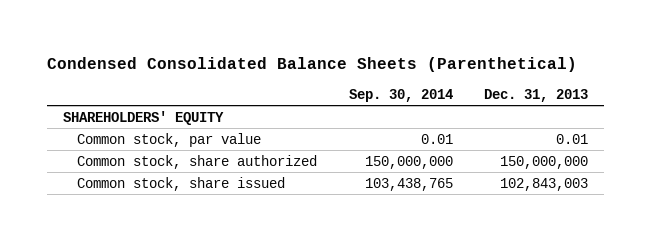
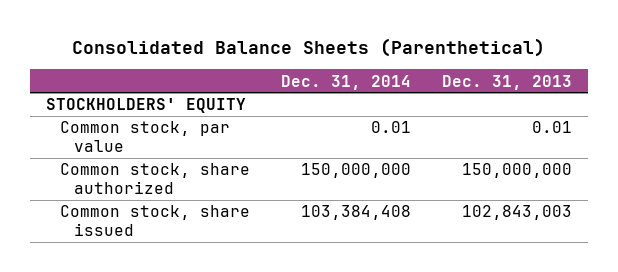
- Condensed Consolidated Balance Sheets (Parenthetical)
+ Consolidated Balance Sheets (Parenthetical)
- | Sep. 30, 2014 | Dec. 31, 2013
+ | Dec. 31, 2014 | Dec. 31, 2013
- SHAREHOLDERS' EQUITY
+ STOCKHOLDERS' EQUITY

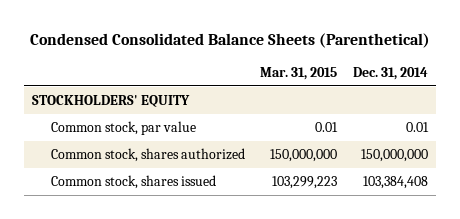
- Consolidated Balance Sheets (Parenthetical)
+ Condensed Consolidated Balance Sheets (Parenthetical)
- | Dec. 31, 2014 | Dec. 31, 2013
+ | Mar. 31, 2015 | Dec. 31, 2014
- Common stock, share authorized | 150,000,000 | 150,000,000
- Common stock, share issued | 103,384,408 | 102,843,003
+ Common stock, shares authorized | 150,000,000 | 150,000,000
+ Common stock, shares issued | 103,299,223 | 103,384,408

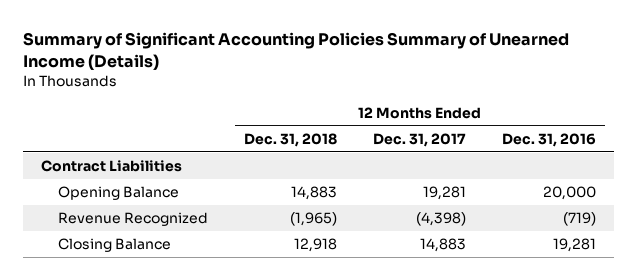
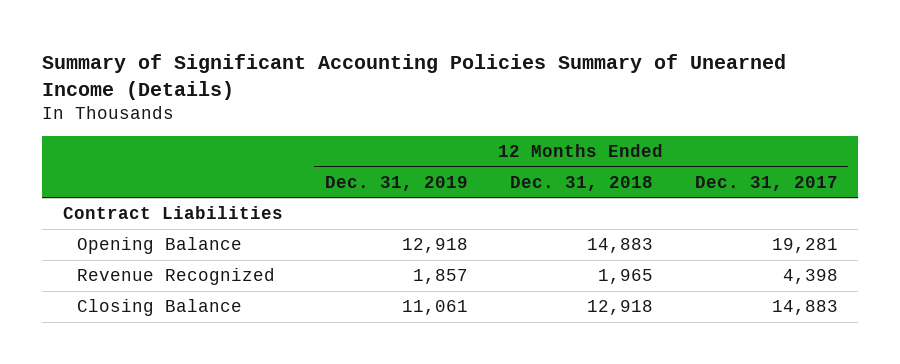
- | 12 Months Ended Dec. 31, 2018 | 12 Months Ended Dec. 31, 2017 | 12 Months Ended Dec. 31, 2016
+ | 12 Months Ended Dec. 31, 2019 | 12 Months Ended Dec. 31, 2018 | 12 Months Ended Dec. 31, 2017
- Revenue Recognized | (1,965) | (4,398) | (719)
+ Revenue Recognized | 1,857 | 1,965 | 4,398

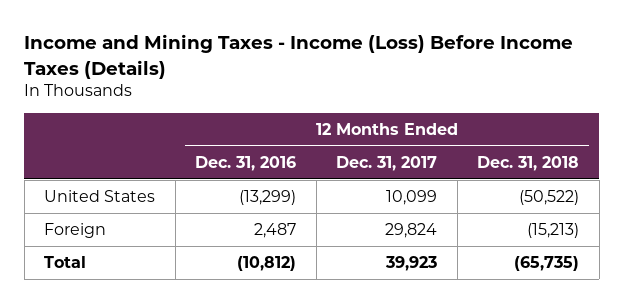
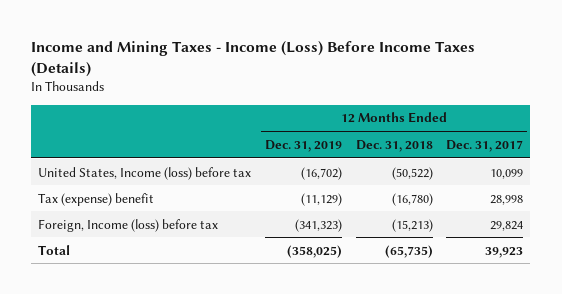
- | 12 Months Ended Dec. 31, 2016 | 12 Months Ended Dec. 31, 2017 | 12 Months Ended Dec. 31, 2018
+ | 12 Months Ended Dec. 31, 2019 | 12 Months Ended Dec. 31, 2018 | 12 Months Ended Dec. 31, 2017
- United States | (13,299) | 10,099 | (50,522)
- Foreign | 2,487 | 29,824 | (15,213)
+ United States, Income (loss) before tax | (16,702) | (50,522) | 10,099
+ Tax (expense) benefit | (11,129) | (16,780) | 28,998
+ Foreign, Income (loss) before tax | (341,323) | (15,213) | 29,824

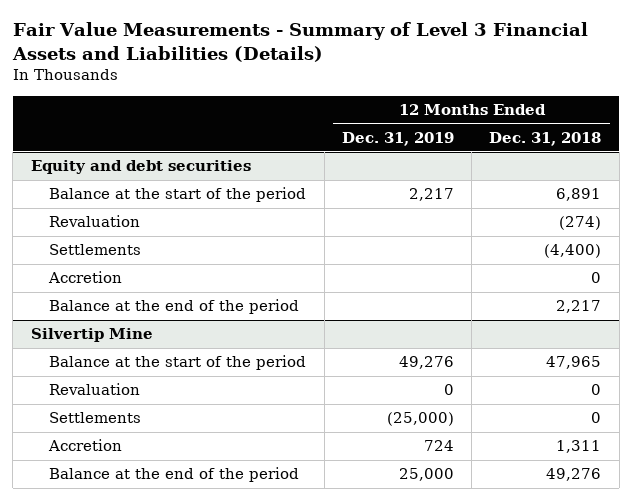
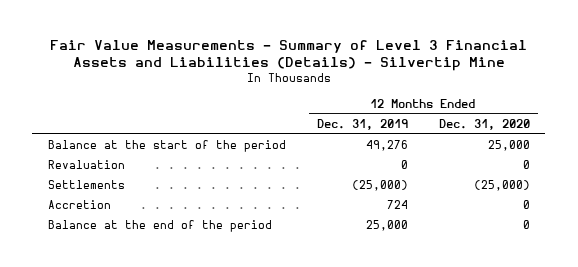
- Fair Value Measurements - Summary of Level 3 Financial Assets and Liabilities (Details)
+ Fair Value Measurements - Summary of Level 3 Financial Assets and Liabilities (Details) - Silvertip Mine
- | 12 Months Ended Dec. 31, 2019 | 12 Months Ended Dec. 31, 2018
+ | 12 Months Ended Dec. 31, 2019 | 12 Months Ended Dec. 31, 2020
- Equity and debt securities
- Balance at the start of the period | 2,217 | 6,891
- Revaluation | | (274)
- Settlements | | (4,400)
- Accretion | | 0
- Balance at the end of the period | | 2,217
- Silvertip Mine

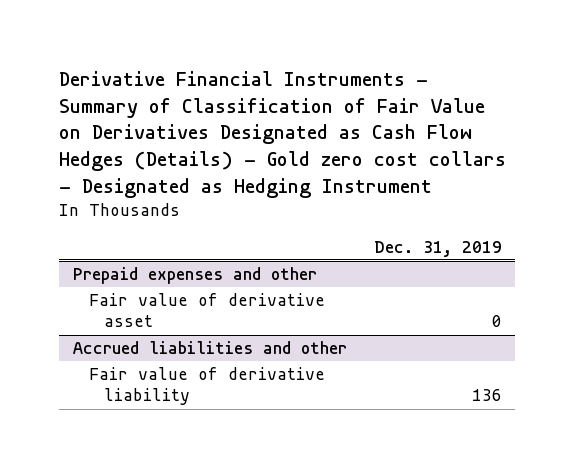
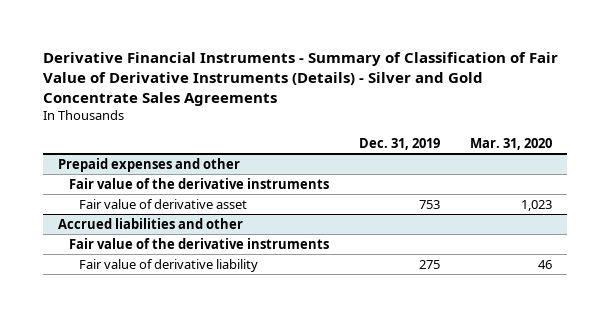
- Derivative Financial Instruments - Summary of Classification of Fair Value on Derivatives Designated as Cash Flow Hedges (Details) - Gold zero cost collars - Designated as Hedging Instrument
+ Derivative Financial Instruments - Summary of Classification of Fair Value of Derivative Instruments (Details) - Silver and Gold Concentrate Sales Agreements
- | Dec. 31, 2019
+ | Dec. 31, 2019 | Mar. 31, 2020
@ Prepaid expenses and other
- Fair value of derivative asset | 0
+ Fair value of the derivative instruments
+ Fair value of derivative asset | 753 | 1,023
@ Accrued liabilities and other
- Fair value of derivative liability | 136
+ Fair value of the derivative instruments
+ Fair value of derivative liability | 275 | 46

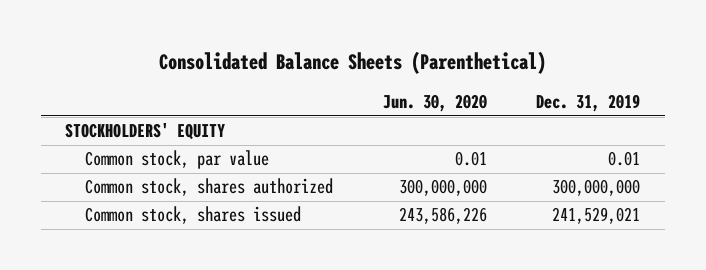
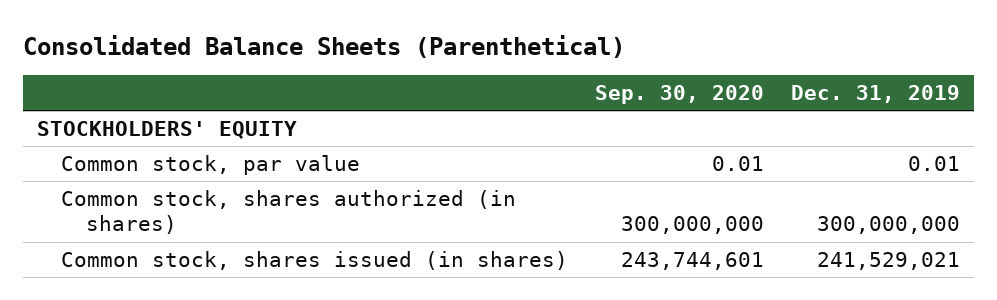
- | Jun. 30, 2020 | Dec. 31, 2019
+ | Sep. 30, 2020 | Dec. 31, 2019
- Common stock, shares authorized | 300,000,000 | 300,000,000
- Common stock, shares issued | 243,586,226 | 241,529,021
+ Common stock, shares authorized (in shares) | 300,000,000 | 300,000,000
+ Common stock, shares issued (in shares) | 243,744,601 | 241,529,021

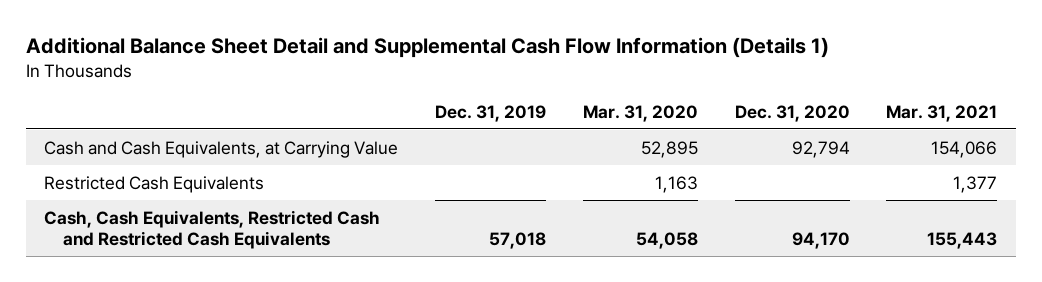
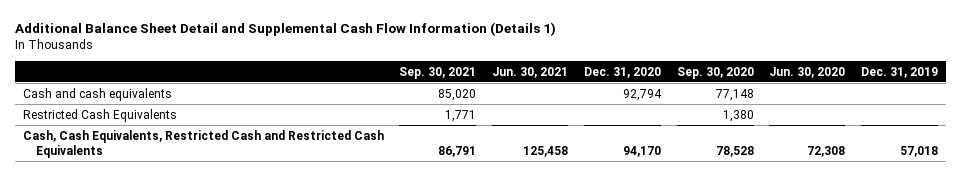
- | Dec. 31, 2019 | Mar. 31, 2020 | Dec. 31, 2020 | Mar. 31, 2021
+ | Sep. 30, 2021 | Jun. 30, 2021 | Dec. 31, 2020 | Sep. 30, 2020 | Jun. 30, 2020 | Dec. 31, 2019
- Cash and Cash Equivalents, at Carrying Value | | 52,895 | 92,794 | 154,066
+ Cash and cash equivalents | 85,020 | | 92,794 | 77,148 | |

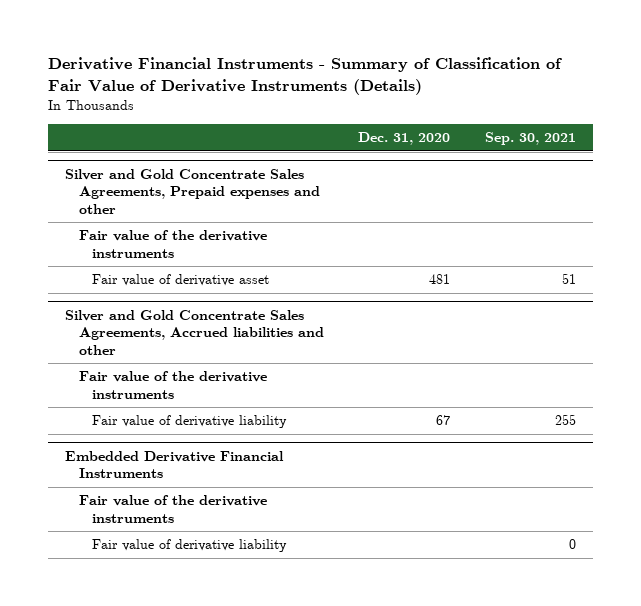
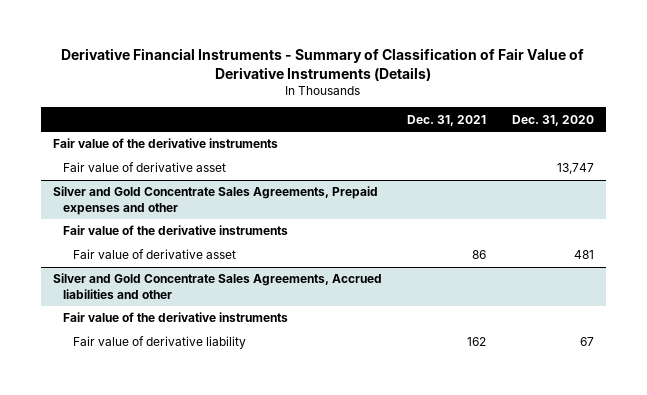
- | Dec. 31, 2020 | Sep. 30, 2021
+ | Dec. 31, 2021 | Dec. 31, 2020
+ Fair value of the derivative instruments
+ Fair value of derivative asset | | 13,747
- Embedded Derivative Financial Instruments
- Fair value of the derivative instruments
- Fair value of derivative liability | | 0

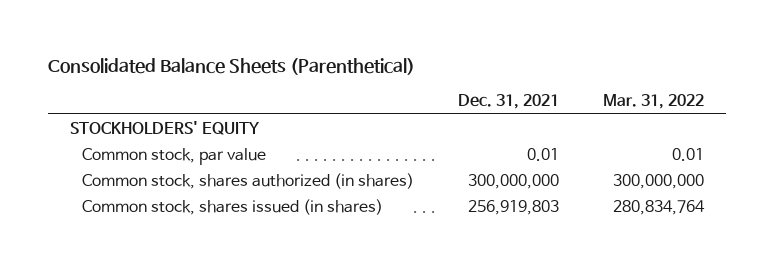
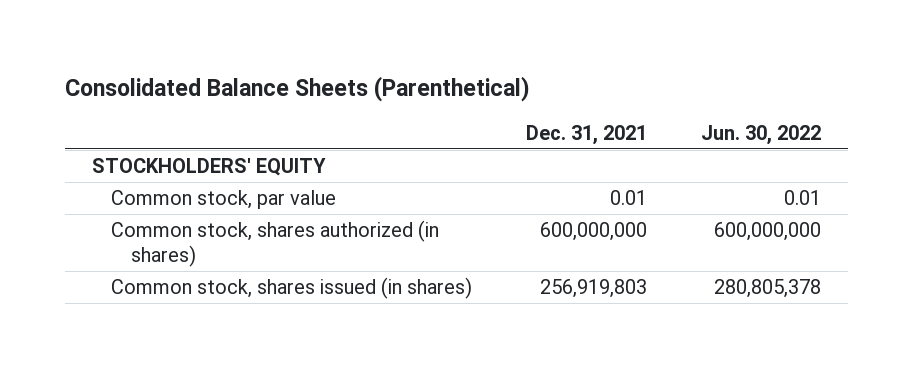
- | Dec. 31, 2021 | Mar. 31, 2022
+ | Dec. 31, 2021 | Jun. 30, 2022
- Common stock, shares authorized (in shares) | 300,000,000 | 300,000,000
+ Common stock, shares authorized (in shares) | 600,000,000 | 600,000,000

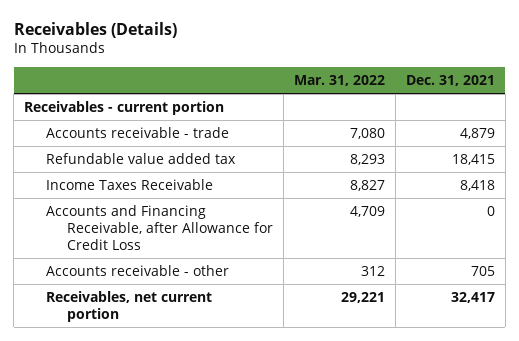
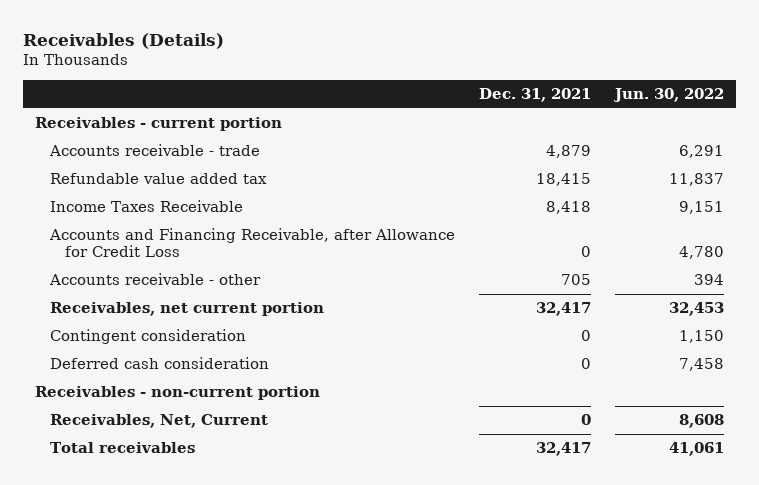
- | Mar. 31, 2022 | Dec. 31, 2021
+ | Dec. 31, 2021 | Jun. 30, 2022
+ Contingent consideration | 0 | 1,150
+ Deferred cash consideration | 0 | 7,458
+ Receivables - non-current portion
+ Receivables, Net, Current | 0 | 8,608
+ Total receivables | 32,417 | 41,061

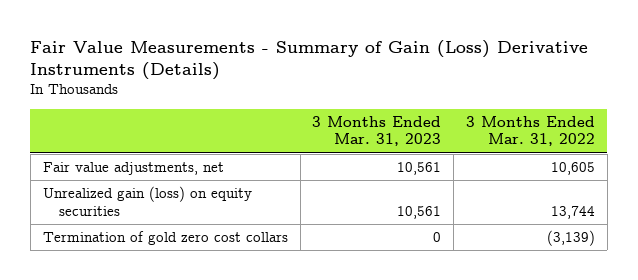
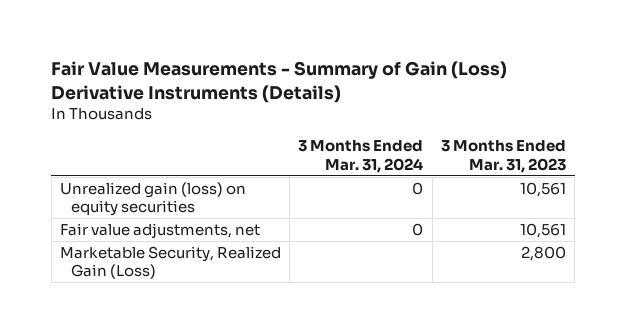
- | 3 Months Ended Mar. 31, 2023 | 3 Months Ended Mar. 31, 2022
+ | 3 Months Ended Mar. 31, 2024 | 3 Months Ended Mar. 31, 2023
- Termination of gold zero cost collars | 0 | (3,139)
moved down: Fair value adjustments, net | 0 | 10,561
+ Marketable Security, Realized Gain (Loss) | | 2,800

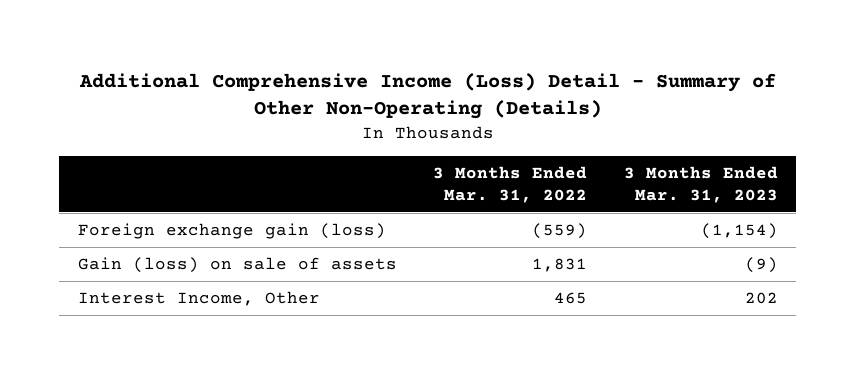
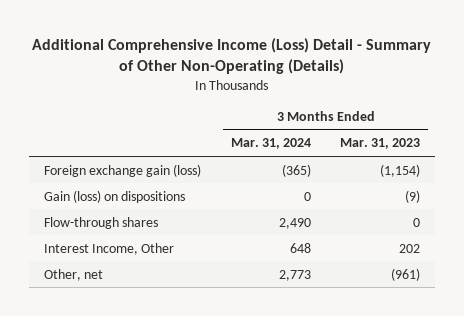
- | 3 Months Ended Mar. 31, 2022 | 3 Months Ended Mar. 31, 2023
+ | 3 Months Ended Mar. 31, 2024 | 3 Months Ended Mar. 31, 2023
- Gain (loss) on sale of assets | 1,831 | (9)
+ Gain (loss) on dispositions | 0 | (9)
+ Flow-through shares | 2,490 | 0
+ Other, net | 2,773 | (961)

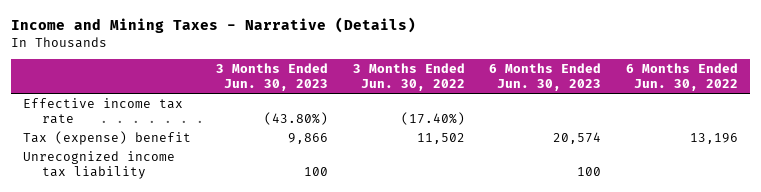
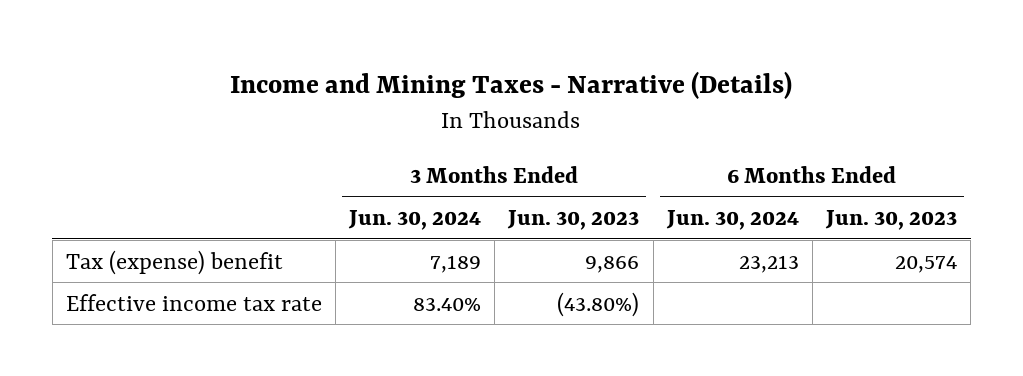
- | 3 Months Ended Jun. 30, 2023 | 3 Months Ended Jun. 30, 2022 | 6 Months Ended Jun. 30, 2023 | 6 Months Ended Jun. 30, 2022
+ | 3 Months Ended Jun. 30, 2024 | 3 Months Ended Jun. 30, 2023 | 6 Months Ended Jun. 30, 2024 | 6 Months Ended Jun. 30, 2023
- Unrecognized income tax liability | 100 | | 100 |
moved down: Effective income tax rate | 83.40% | (43.80%) | |

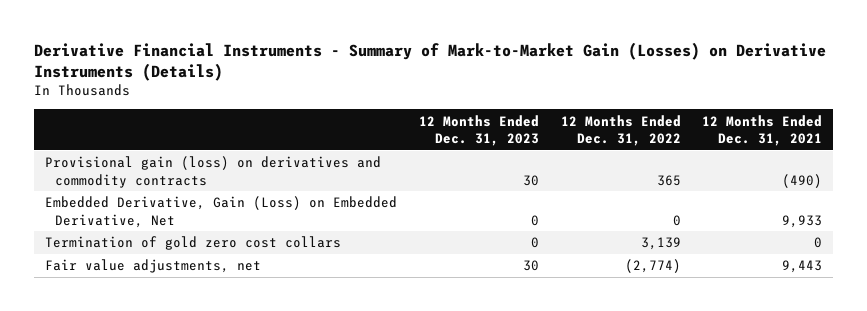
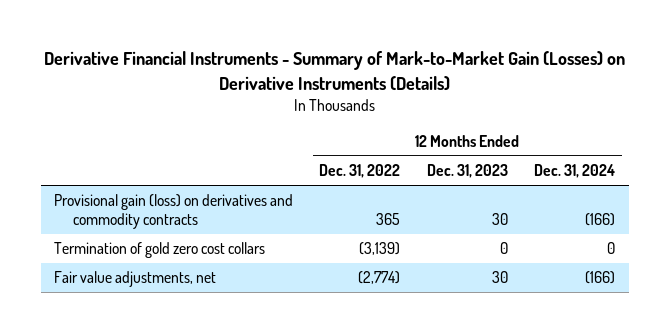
- | 12 Months Ended Dec. 31, 2023 | 12 Months Ended Dec. 31, 2022 | 12 Months Ended Dec. 31, 2021
+ | 12 Months Ended Dec. 31, 2022 | 12 Months Ended Dec. 31, 2023 | 12 Months Ended Dec. 31, 2024
- Embedded Derivative, Gain (Loss) on Embedded Derivative, Net | 0 | 0 | 9,933
- Termination of gold zero cost collars | 0 | 3,139 | 0
+ Termination of gold zero cost collars | (3,139) | 0 | 0

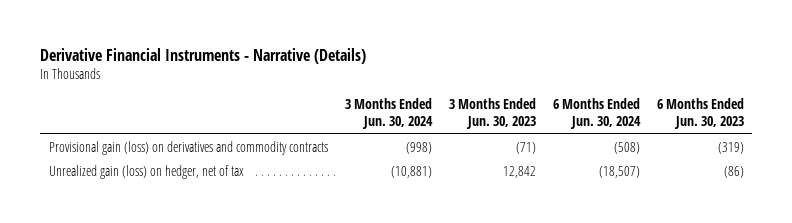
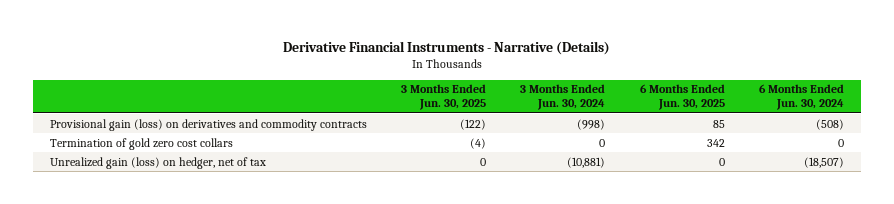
- | 3 Months Ended Jun. 30, 2024 | 3 Months Ended Jun. 30, 2023 | 6 Months Ended Jun. 30, 2024 | 6 Months Ended Jun. 30, 2023
+ | 3 Months Ended Jun. 30, 2025 | 3 Months Ended Jun. 30, 2024 | 6 Months Ended Jun. 30, 2025 | 6 Months Ended Jun. 30, 2024
+ Termination of gold zero cost collars | (4) | 0 | 342 | 0

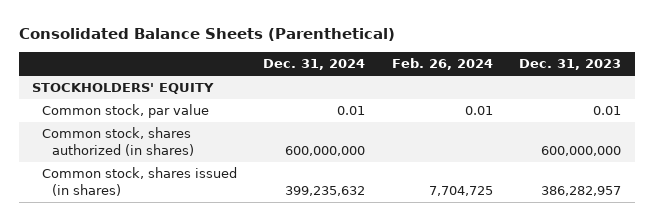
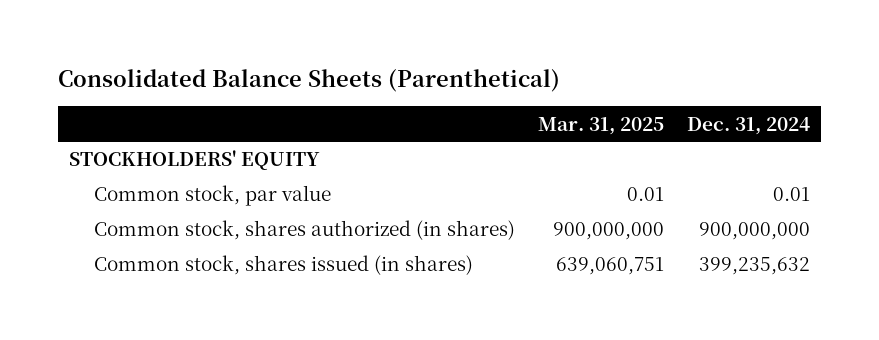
- | Dec. 31, 2024 | Feb. 26, 2024 | Dec. 31, 2023
+ | Mar. 31, 2025 | Dec. 31, 2024
- Common stock, shares authorized (in shares) | 600,000,000 | | 600,000,000
+ Common stock, shares authorized (in shares) | 900,000,000 | 900,000,000

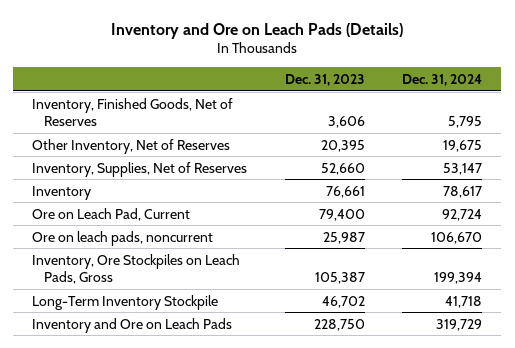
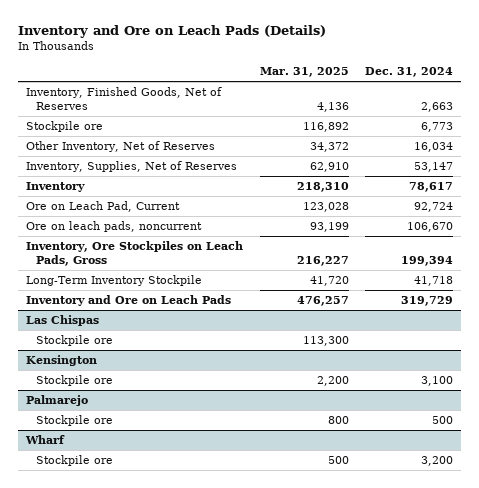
- | Dec. 31, 2023 | Dec. 31, 2024
+ | Mar. 31, 2025 | Dec. 31, 2024
- Inventory, Finished Goods, Net of Reserves | 3,606 | 5,795
- Other Inventory, Net of Reserves | 20,395 | 19,675
+ Inventory, Finished Goods, Net of Reserves | 4,136 | 2,663
+ Stockpile ore | 116,892 | 6,773
+ Other Inventory, Net of Reserves | 34,372 | 16,034
+ Las Chispas
+ Stockpile ore | 113,300 |
+ Kensington
+ Stockpile ore | 2,200 | 3,100
+ Palmarejo
+ Stockpile ore | 800 | 500
+ Wharf
+ Stockpile ore | 500 | 3,200

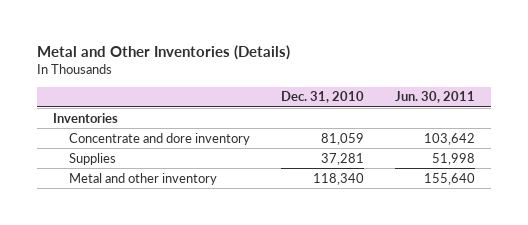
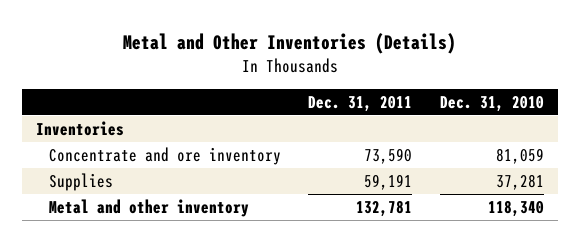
- | Dec. 31, 2010 | Jun. 30, 2011
+ | Dec. 31, 2011 | Dec. 31, 2010
- Concentrate and dore inventory | 81,059 | 103,642
+ Concentrate and ore inventory | 73,590 | 81,059

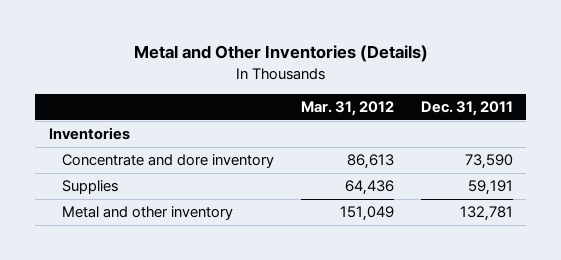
- | Dec. 31, 2011 | Dec. 31, 2010
+ | Mar. 31, 2012 | Dec. 31, 2011
- Concentrate and ore inventory | 73,590 | 81,059
+ Concentrate and dore inventory | 86,613 | 73,590

